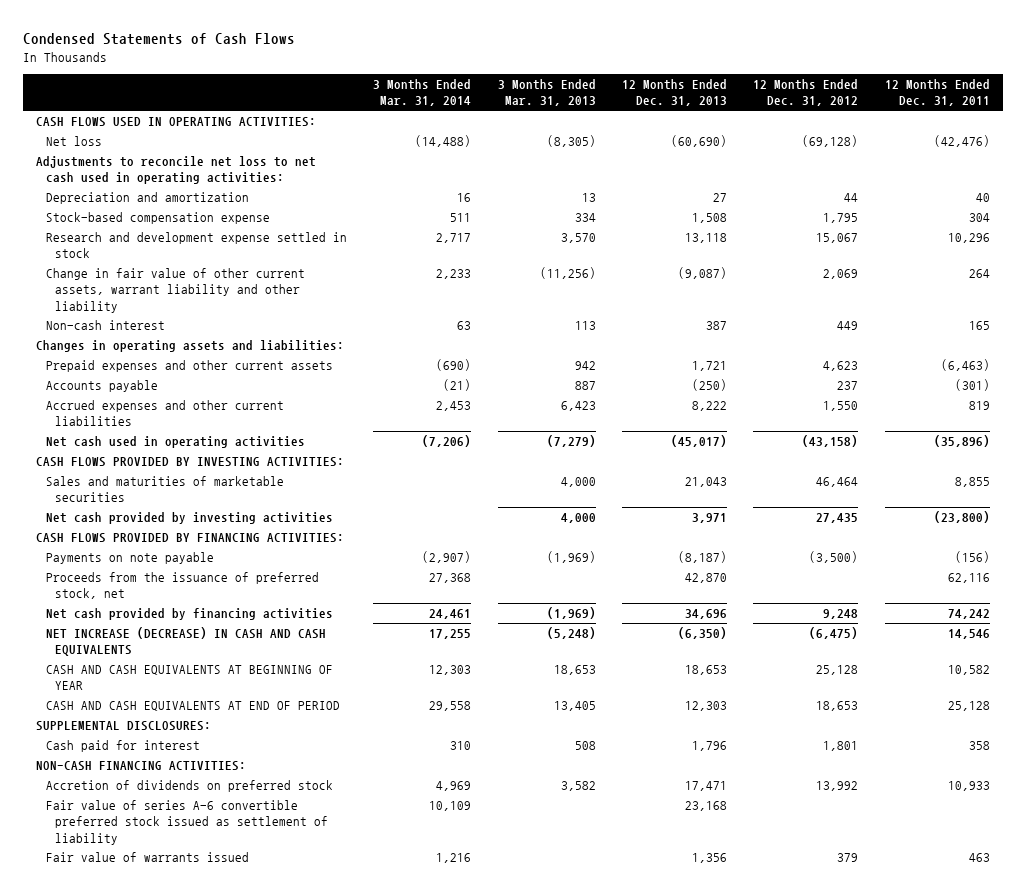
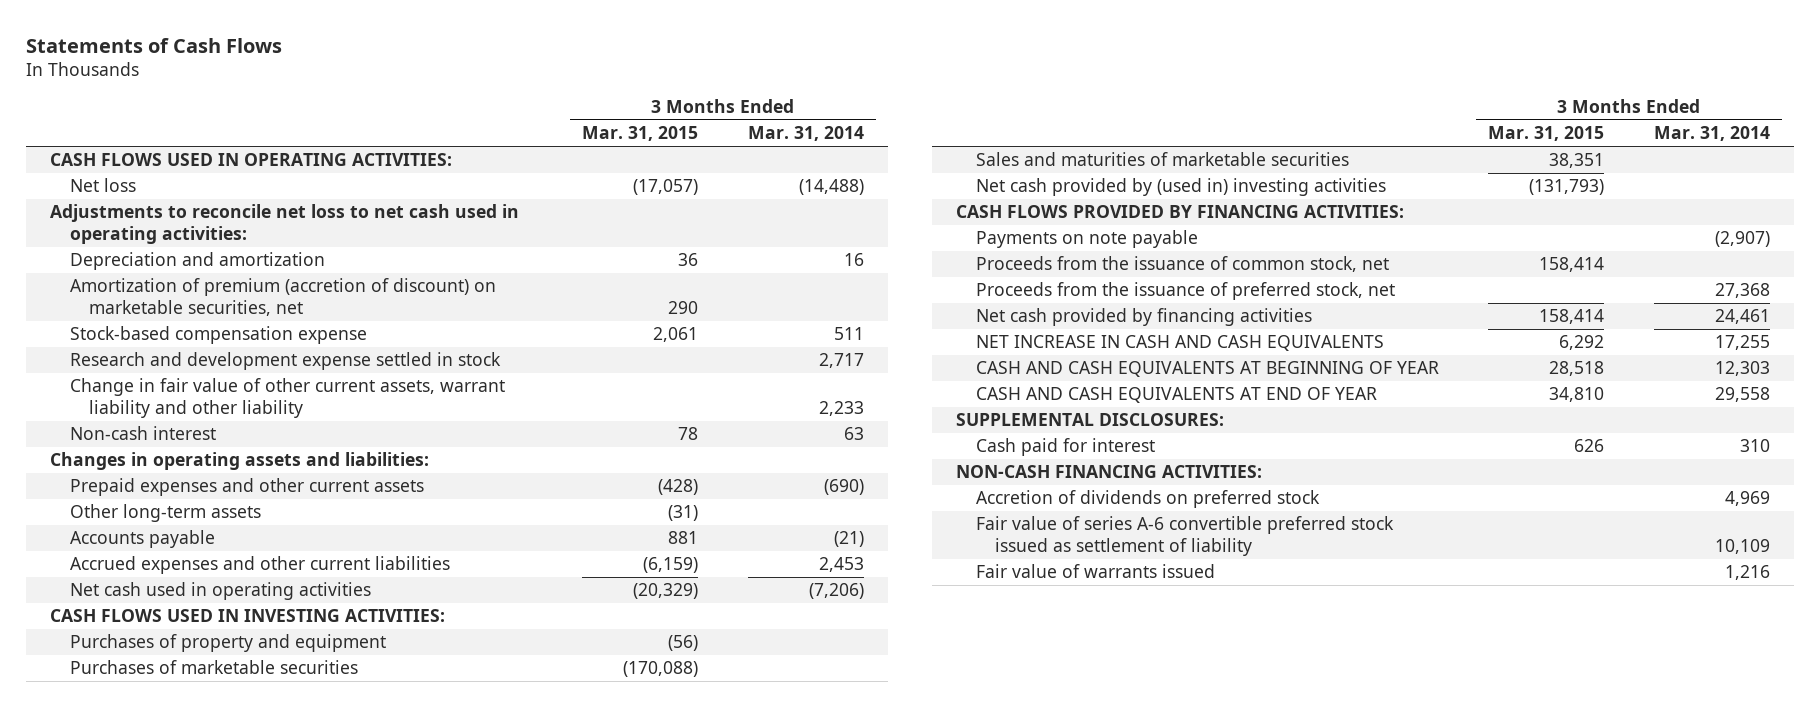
- Condensed Statements of Cash Flows
+ Statements of Cash Flows
- | 3 Months Ended Mar. 31, 2014 | 3 Months Ended Mar. 31, 2013 | 12 Months Ended Dec. 31, 2013 | 12 Months Ended Dec. 31, 2012 | 12 Months Ended Dec. 31, 2011
+ | 3 Months Ended Mar. 31, 2015 | 3 Months Ended Mar. 31, 2014
+ Amortization of premium (accretion of discount) on marketable securities, net | 290 |
+ Other long-term assets | (31) |
- CASH FLOWS PROVIDED BY INVESTING ACTIVITIES:
+ CASH FLOWS USED IN INVESTING ACTIVITIES:
+ Purchases of property and equipment | (56) |
+ Purchases of marketable securities | (170,088) |
- Net cash provided by investing activities | | 4,000 | 3,971 | 27,435 | (23,800)
+ Net cash provided by (used in) investing activities | (131,793) |
+ Proceeds from the issuance of common stock, net | 158,414 |
- NET INCREASE (DECREASE) IN CASH AND CASH EQUIVALENTS | 17,255 | (5,248) | (6,350) | (6,475) | 14,546
+ NET INCREASE IN CASH AND CASH EQUIVALENTS | 6,292 | 17,255
- CASH AND CASH EQUIVALENTS AT END OF PERIOD | 29,558 | 13,405 | 12,303 | 18,653 | 25,128
+ CASH AND CASH EQUIVALENTS AT END OF YEAR | 34,810 | 29,558

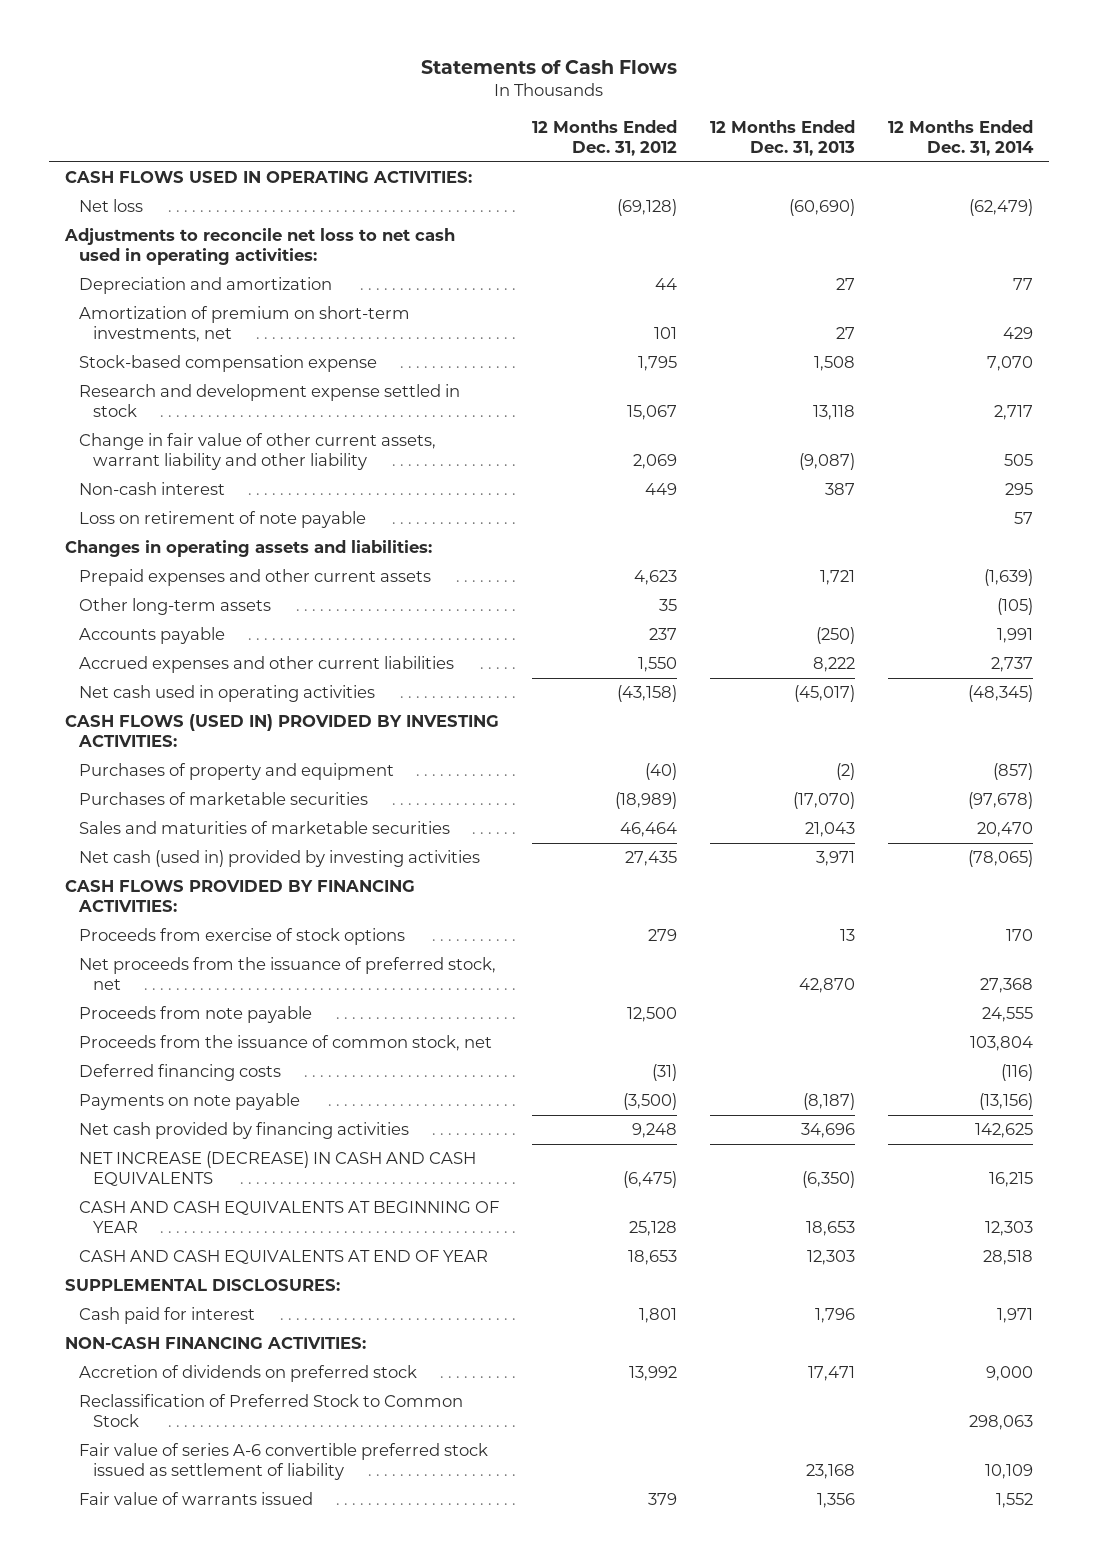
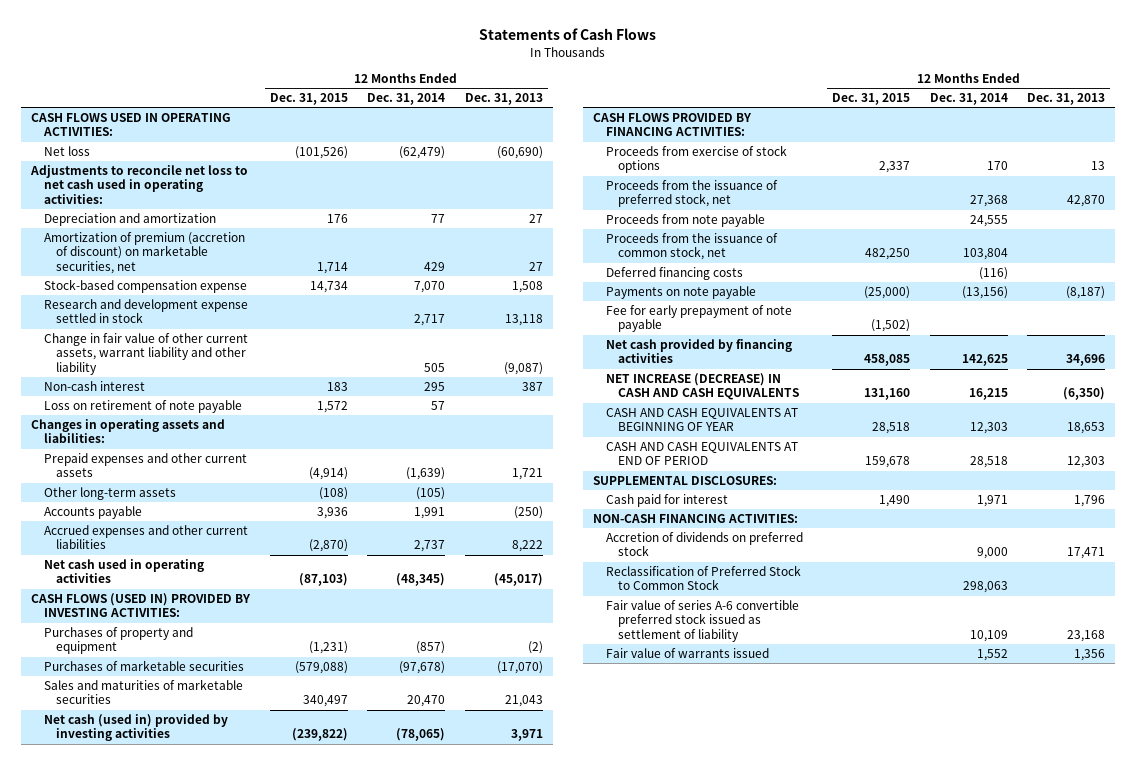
- | 12 Months Ended Dec. 31, 2012 | 12 Months Ended Dec. 31, 2013 | 12 Months Ended Dec. 31, 2014
+ | 12 Months Ended Dec. 31, 2015 | 12 Months Ended Dec. 31, 2014 | 12 Months Ended Dec. 31, 2013
- Amortization of premium on short-term investments, net | 101 | 27 | 429
+ Amortization of premium (accretion of discount) on marketable securities, net | 1,714 | 429 | 27
- Net proceeds from the issuance of preferred stock, net | | 42,870 | 27,368
+ Proceeds from the issuance of preferred stock, net | | 27,368 | 42,870
+ Fee for early prepayment of note payable | (1,502) | |
- CASH AND CASH EQUIVALENTS AT END OF YEAR | 18,653 | 12,303 | 28,518
+ CASH AND CASH EQUIVALENTS AT END OF PERIOD | 159,678 | 28,518 | 12,303

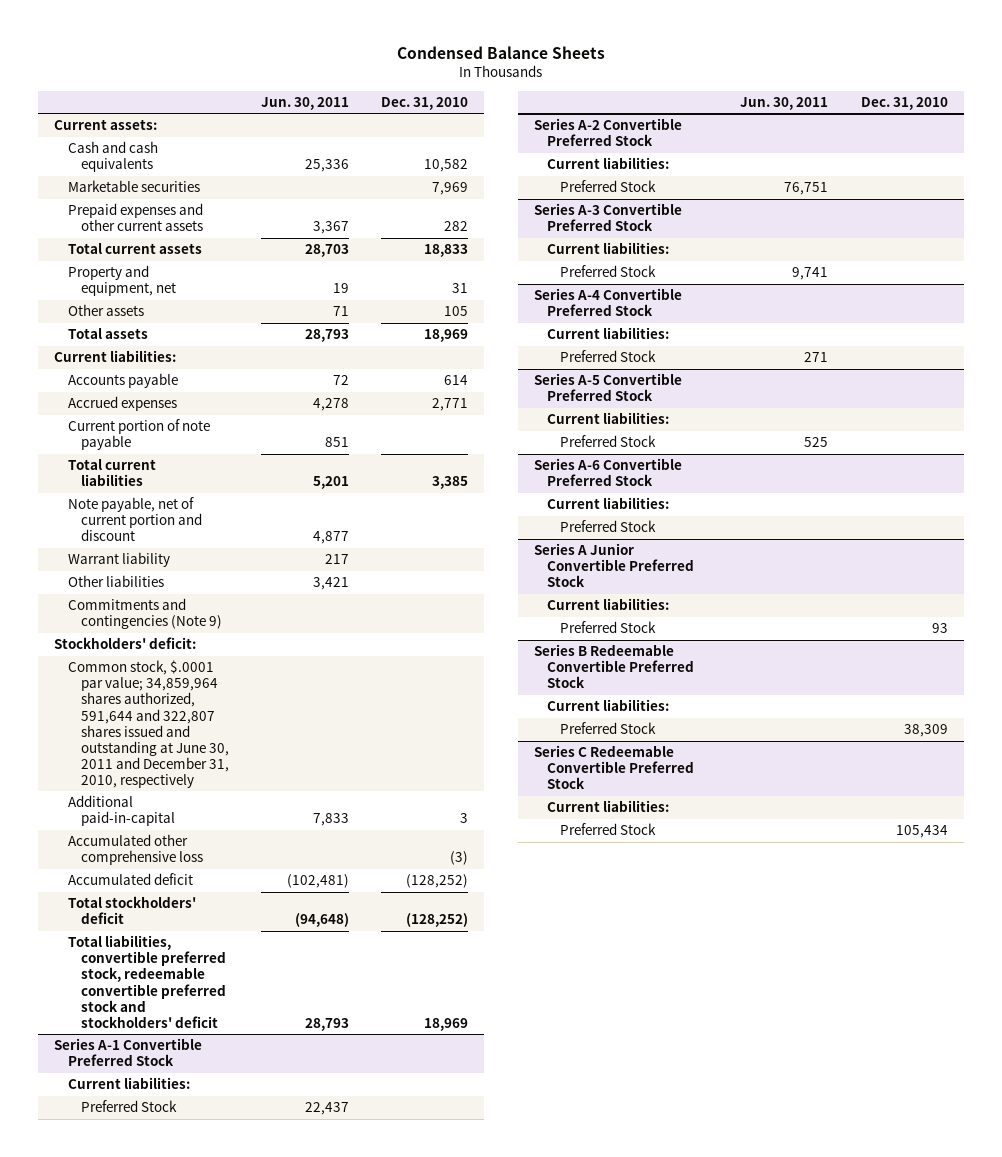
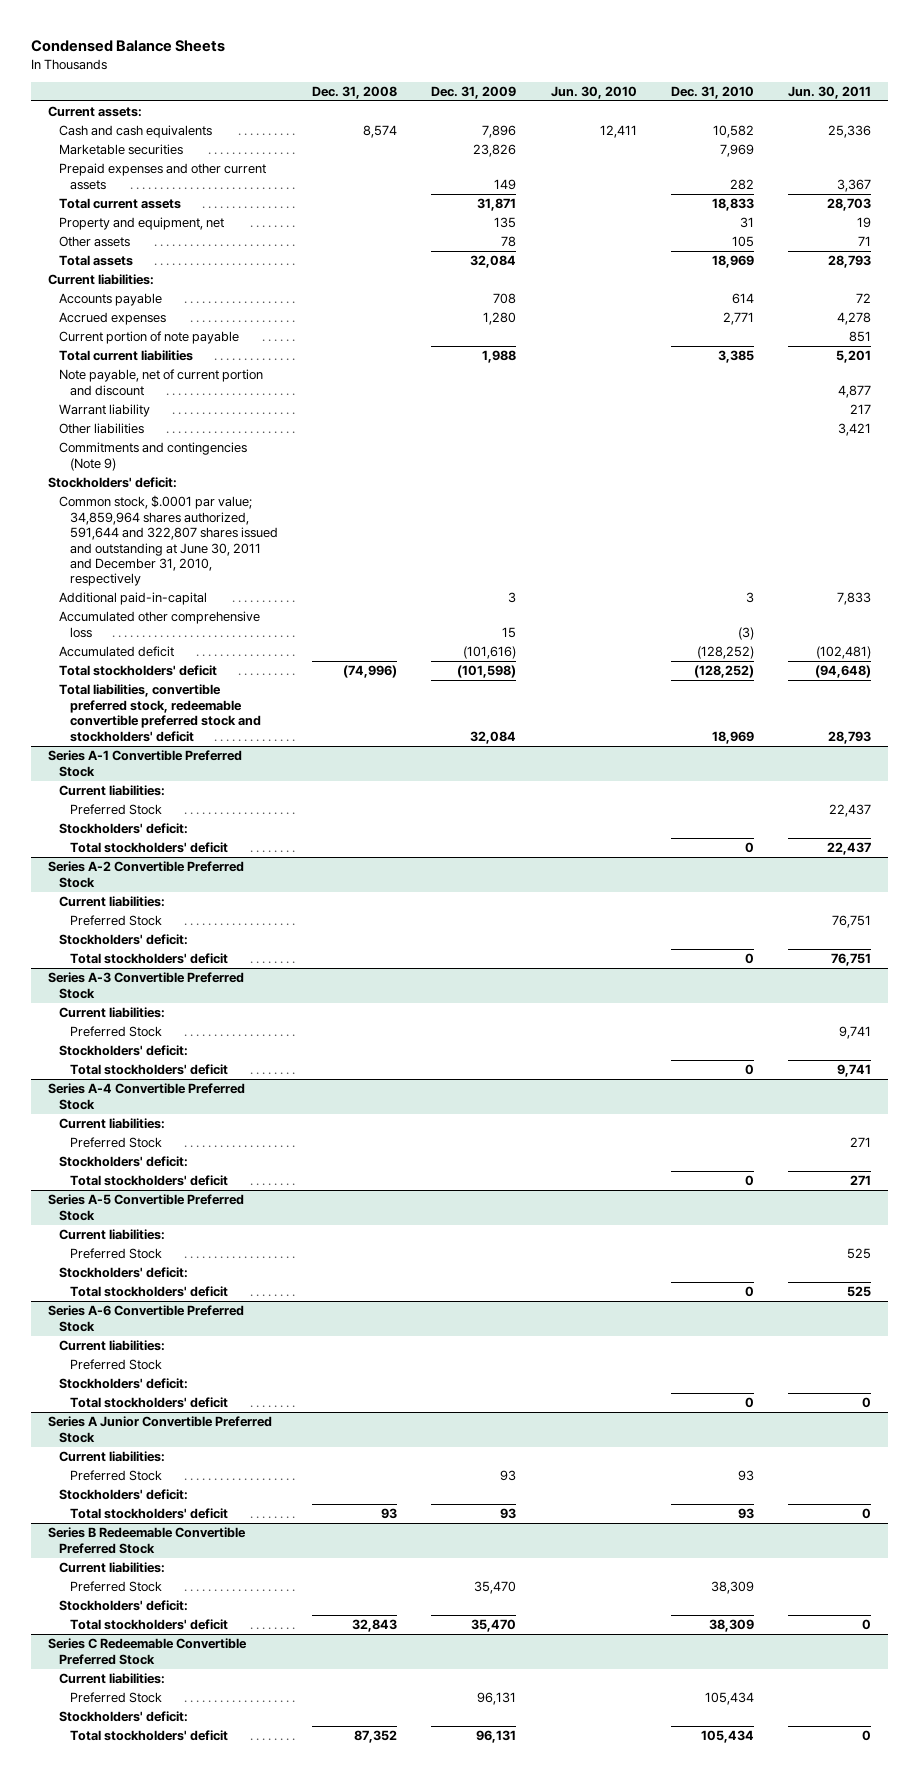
- | Jun. 30, 2011 | Dec. 31, 2010
+ | Dec. 31, 2008 | Dec. 31, 2009 | Jun. 30, 2010 | Dec. 31, 2010 | Jun. 30, 2011
@ Series A-1 Convertible Preferred Stock
+ Stockholders' deficit:
+ Total stockholders' deficit | | | | 0 | 22,437
@ Series A-2 Convertible Preferred Stock
+ Stockholders' deficit:
+ Total stockholders' deficit | | | | 0 | 76,751
@ Series A-3 Convertible Preferred Stock
+ Stockholders' deficit:
+ Total stockholders' deficit | | | | 0 | 9,741
@ Series A-4 Convertible Preferred Stock
+ Stockholders' deficit:
+ Total stockholders' deficit | | | | 0 | 271
@ Series A-5 Convertible Preferred Stock
+ Stockholders' deficit:
+ Total stockholders' deficit | | | | 0 | 525
@ Series A-6 Convertible Preferred Stock
+ Stockholders' deficit:
+ Total stockholders' deficit | | | | 0 | 0
@ Series A Junior Convertible Preferred Stock
+ Stockholders' deficit:
+ Total stockholders' deficit | 93 | 93 | | 93 | 0
@ Series B Redeemable Convertible Preferred Stock
+ Stockholders' deficit:
+ Total stockholders' deficit | 32,843 | 35,470 | | 38,309 | 0
@ Series C Redeemable Convertible Preferred Stock
+ Stockholders' deficit:
+ Total stockholders' deficit | 87,352 | 96,131 | | 105,434 | 0

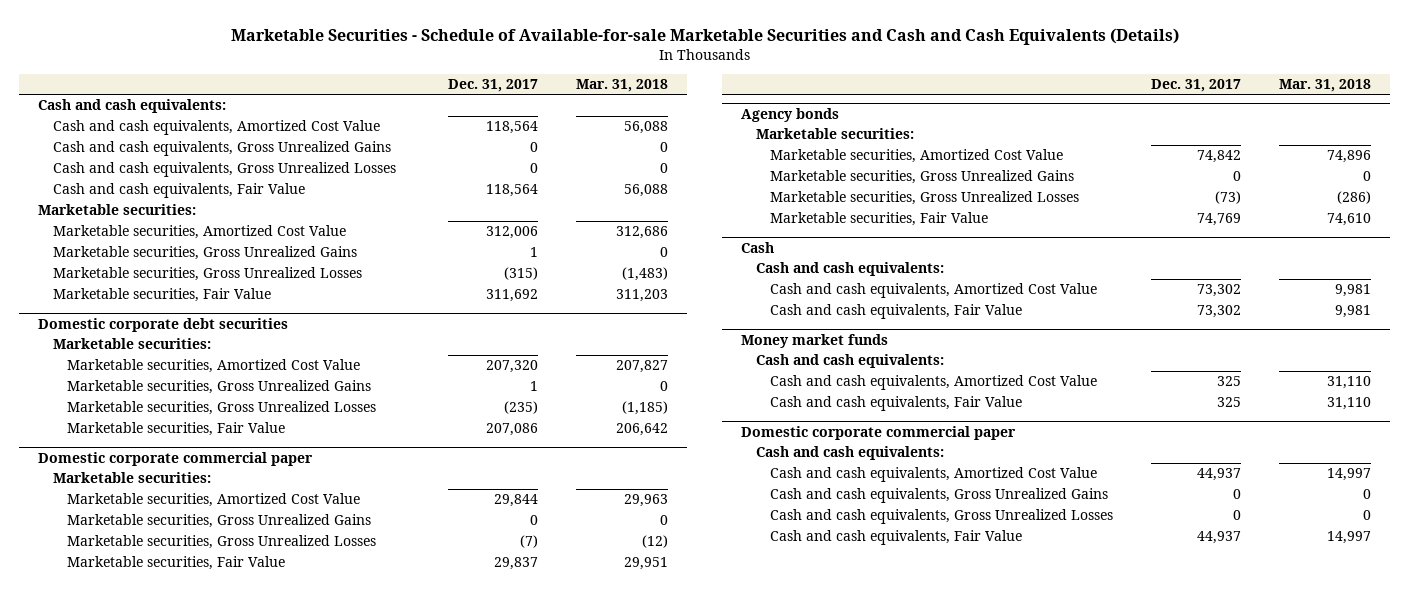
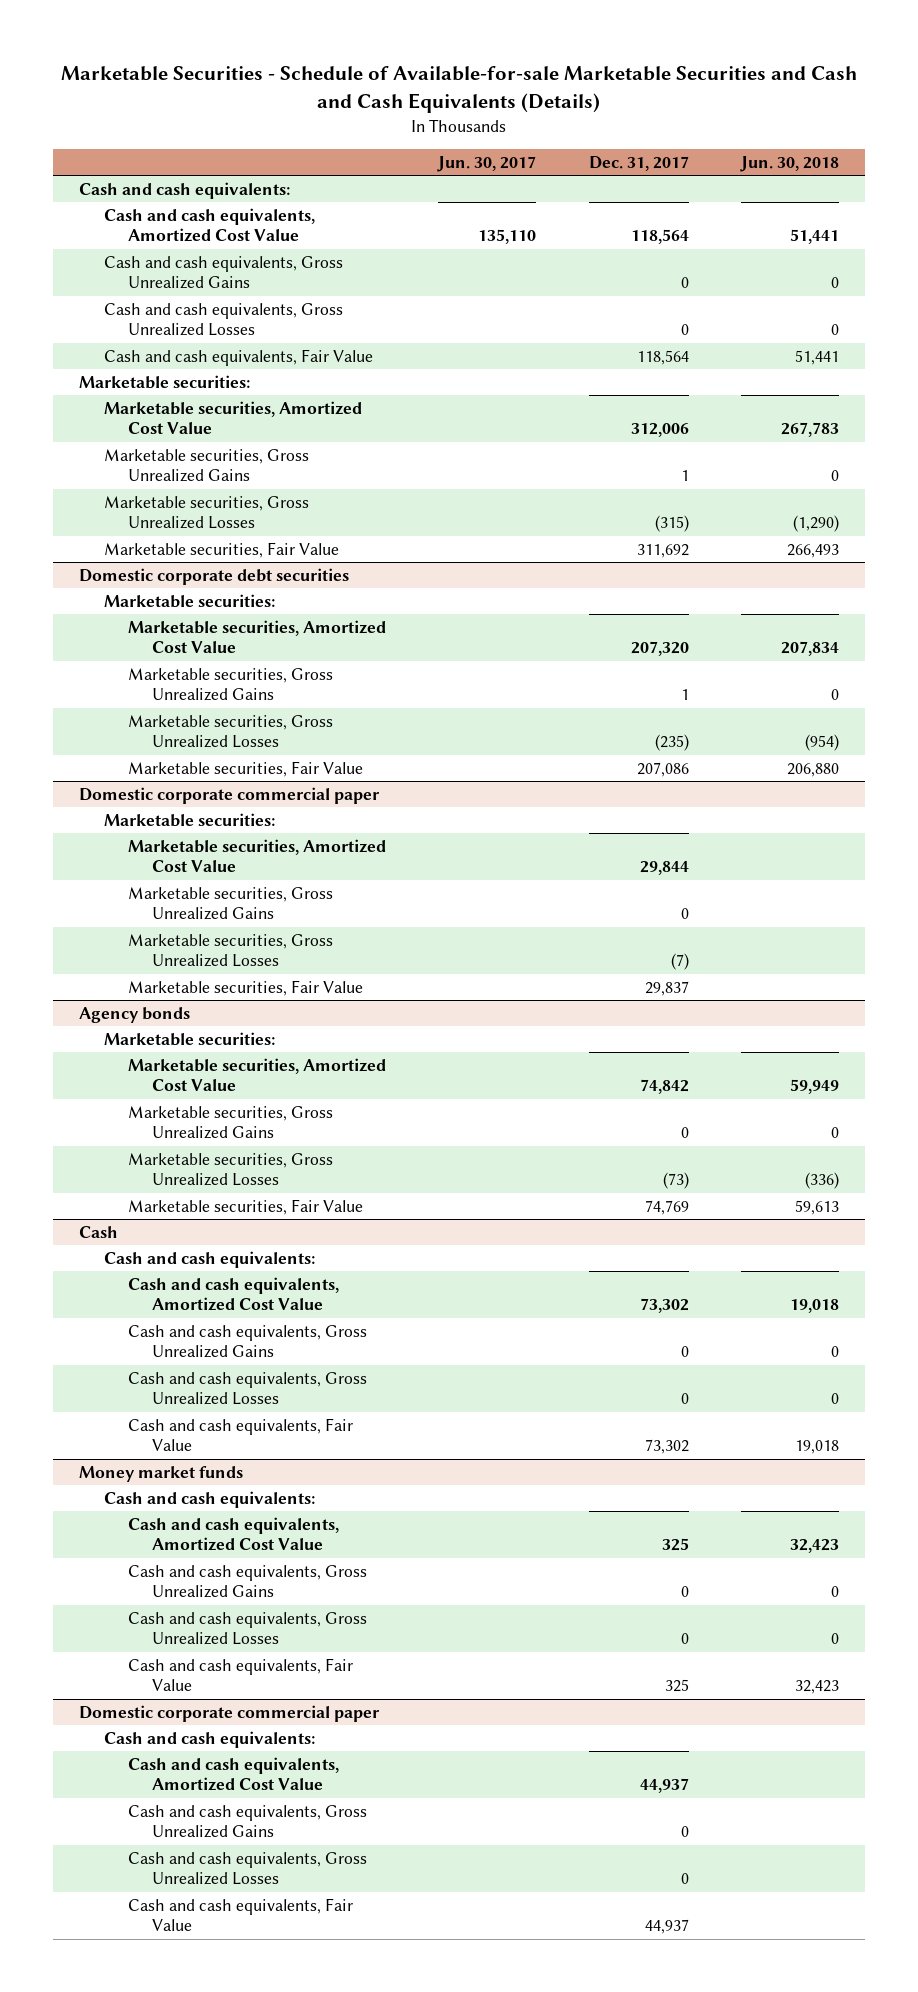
- | Dec. 31, 2017 | Mar. 31, 2018
+ | Jun. 30, 2017 | Dec. 31, 2017 | Jun. 30, 2018
@ Cash
+ Cash and cash equivalents, Gross Unrealized Gains | | 0 | 0
+ Cash and cash equivalents, Gross Unrealized Losses | | 0 | 0
@ Money market funds
+ Cash and cash equivalents, Gross Unrealized Gains | | 0 | 0
+ Cash and cash equivalents, Gross Unrealized Losses | | 0 | 0

